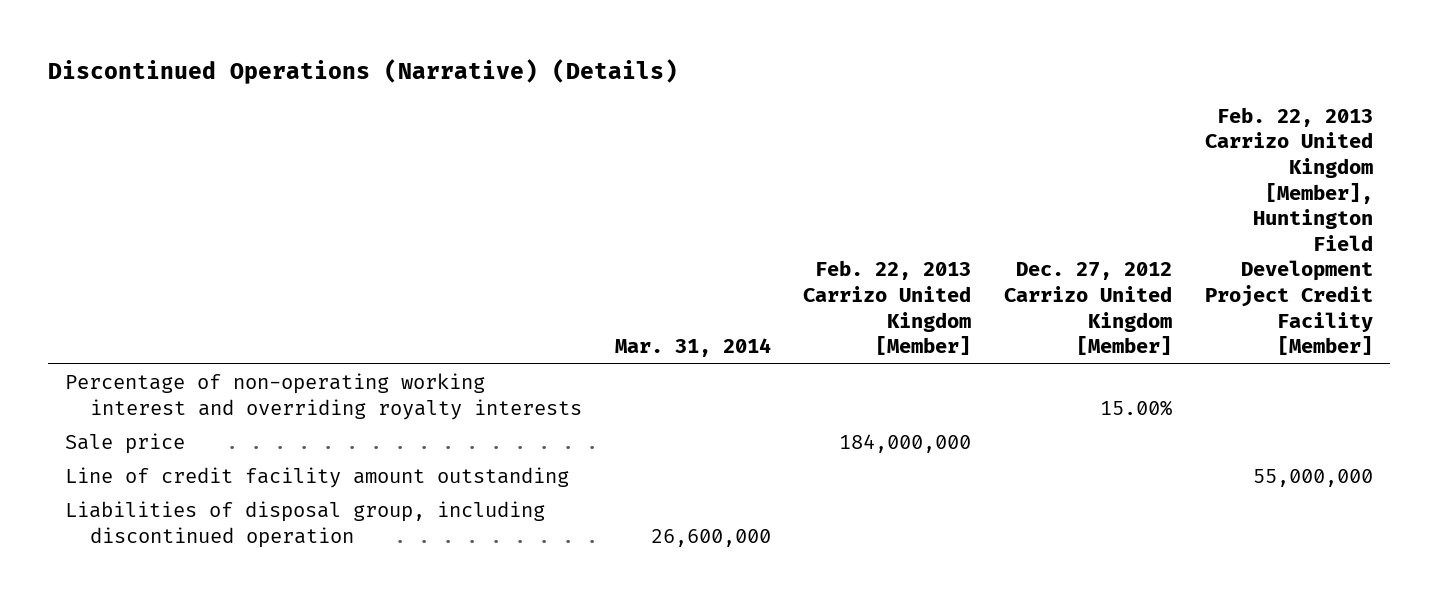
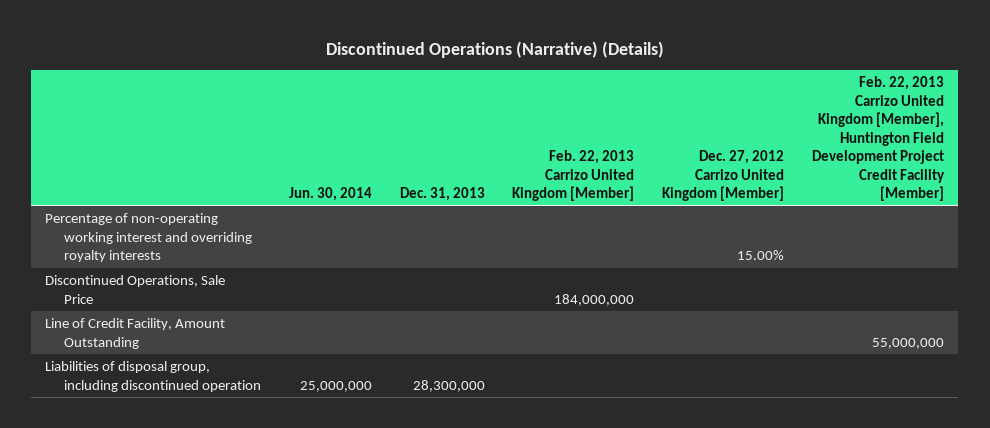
- | Mar. 31, 2014 | Feb. 22, 2013 Carrizo United Kingdom [Member] | Dec. 27, 2012 Carrizo United Kingdom [Member] | Feb. 22, 2013 Carrizo United Kingdom [Member], Huntington Field Development Project Credit Facility [Member]
+ | Jun. 30, 2014 | Dec. 31, 2013 | Feb. 22, 2013 Carrizo United Kingdom [Member] | Dec. 27, 2012 Carrizo United Kingdom [Member] | Feb. 22, 2013 Carrizo United Kingdom [Member], Huntington Field Development Project Credit Facility [Member]
- Sale price | | 184,000,000 | |
- Line of credit facility amount outstanding | | | | 55,000,000
+ Discontinued Operations, Sale Price | | | 184,000,000 | |
+ Line of Credit Facility, Amount Outstanding | | | | | 55,000,000

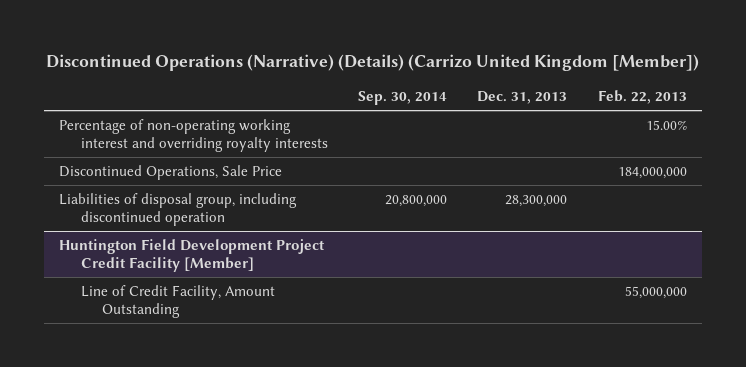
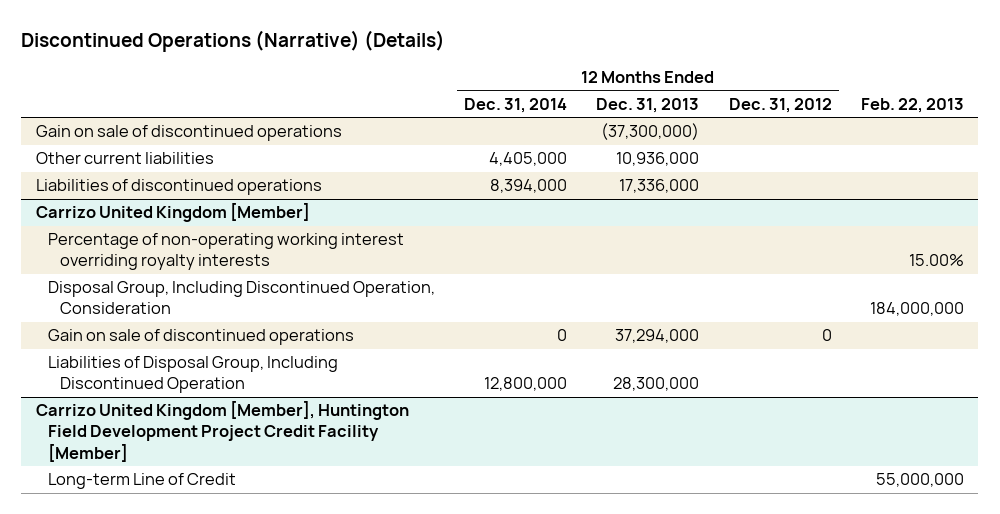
- Discontinued Operations (Narrative) (Details) (Carrizo United Kingdom [Member])
+ Discontinued Operations (Narrative) (Details)
- | Sep. 30, 2014 | Dec. 31, 2013 | Feb. 22, 2013
+ | 12 Months Ended Dec. 31, 2014 | 12 Months Ended Dec. 31, 2013 | 12 Months Ended Dec. 31, 2012 | Feb. 22, 2013
- Percentage of non-operating working interest and overriding royalty interests | | | 15.00%
- Discontinued Operations, Sale Price | | | 184,000,000
- Liabilities of disposal group, including discontinued operation | 20,800,000 | 28,300,000 |
- Huntington Field Development Project Credit Facility [Member]
- Line of Credit Facility, Amount Outstanding | | | 55,000,000
+ Gain on sale of discontinued operations | | (37,300,000) | |
+ Other current liabilities | 4,405,000 | 10,936,000 | |
+ Liabilities of discontinued operations | 8,394,000 | 17,336,000 | |
+ Carrizo United Kingdom [Member]
+ Percentage of non-operating working interest overriding royalty interests | | | | 15.00%
+ Disposal Group, Including Discontinued Operation, Consideration | | | | 184,000,000
+ Gain on sale of discontinued operations | 0 | 37,294,000 | 0 |
+ Liabilities of Disposal Group, Including Discontinued Operation | 12,800,000 | 28,300,000 | |
+ Carrizo United Kingdom [Member], Huntington Field Development Project Credit Facility [Member]
+ Long-term Line of Credit | | | | 55,000,000

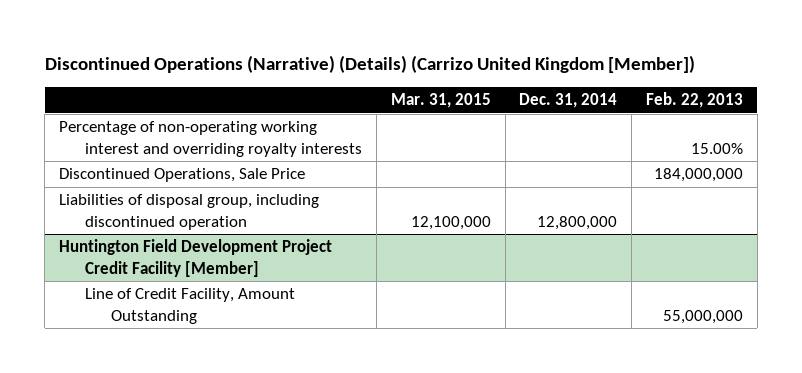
- Discontinued Operations (Narrative) (Details)
+ Discontinued Operations (Narrative) (Details) (Carrizo United Kingdom [Member])
- | 12 Months Ended Dec. 31, 2014 | 12 Months Ended Dec. 31, 2013 | 12 Months Ended Dec. 31, 2012 | Feb. 22, 2013
+ | Mar. 31, 2015 | Dec. 31, 2014 | Feb. 22, 2013
- Gain on sale of discontinued operations | | (37,300,000) | |
- Other current liabilities | 4,405,000 | 10,936,000 | |
- Liabilities of discontinued operations | 8,394,000 | 17,336,000 | |
- Carrizo United Kingdom [Member]
- Percentage of non-operating working interest overriding royalty interests | | | | 15.00%
- Disposal Group, Including Discontinued Operation, Consideration | | | | 184,000,000
- Gain on sale of discontinued operations | 0 | 37,294,000 | 0 |
- Liabilities of Disposal Group, Including Discontinued Operation | 12,800,000 | 28,300,000 | |
- Carrizo United Kingdom [Member], Huntington Field Development Project Credit Facility [Member]
- Long-term Line of Credit | | | | 55,000,000
+ Percentage of non-operating working interest and overriding royalty interests | | | 15.00%
+ Discontinued Operations, Sale Price | | | 184,000,000
+ Liabilities of disposal group, including discontinued operation | 12,100,000 | 12,800,000 |
+ Huntington Field Development Project Credit Facility [Member]
+ Line of Credit Facility, Amount Outstanding | | | 55,000,000

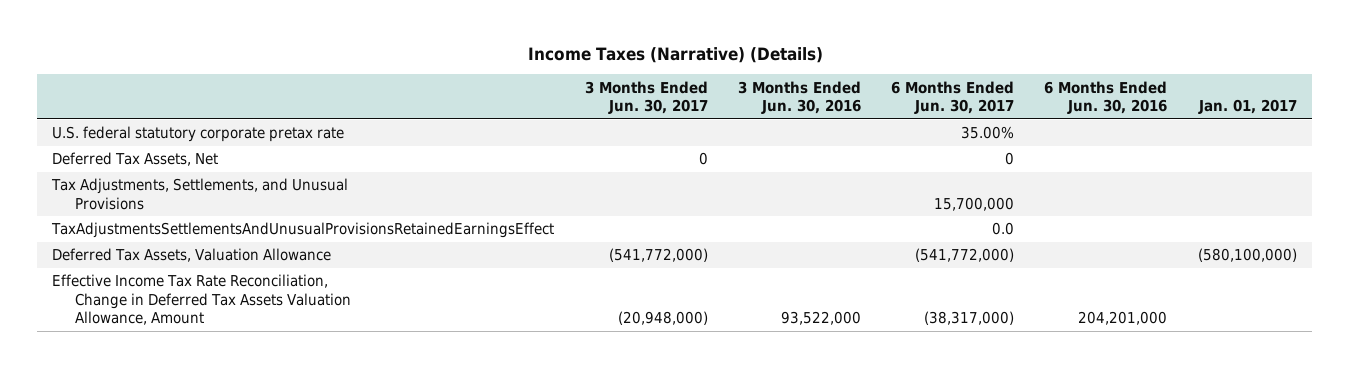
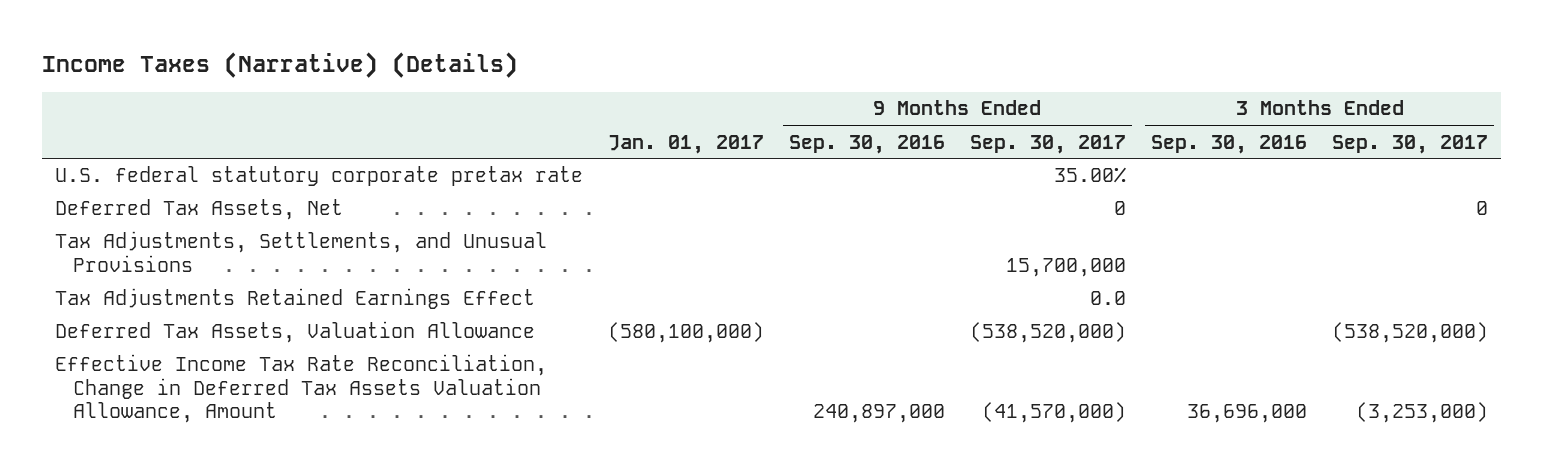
- | 3 Months Ended Jun. 30, 2017 | 3 Months Ended Jun. 30, 2016 | 6 Months Ended Jun. 30, 2017 | 6 Months Ended Jun. 30, 2016 | Jan. 01, 2017
+ | Jan. 01, 2017 | 9 Months Ended Sep. 30, 2016 | 9 Months Ended Sep. 30, 2017 | 3 Months Ended Sep. 30, 2016 | 3 Months Ended Sep. 30, 2017
- TaxAdjustmentsSettlementsAndUnusualProvisionsRetainedEarningsEffect | | | 0.0 | |
+ Tax Adjustments Retained Earnings Effect | | | 0.0 | |

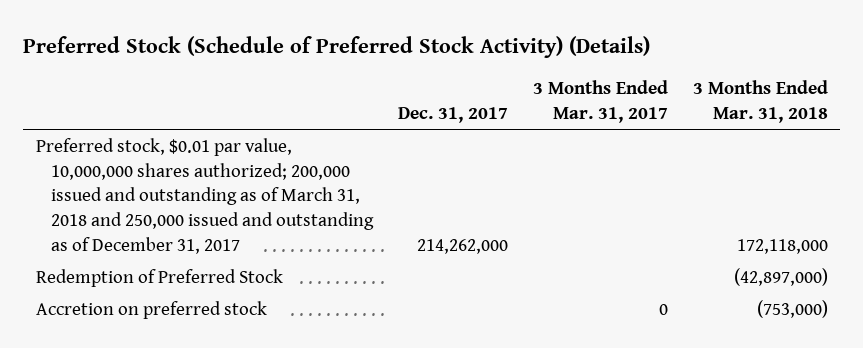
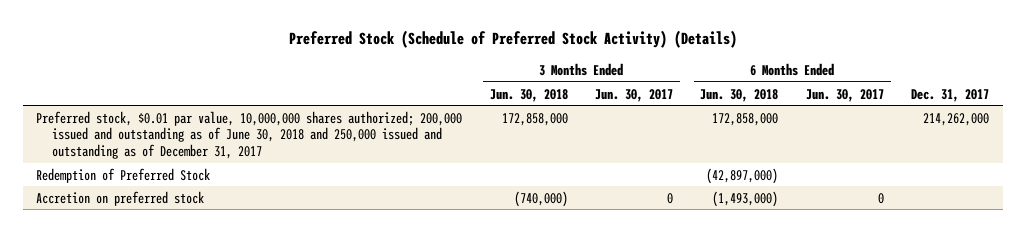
- | Dec. 31, 2017 | 3 Months Ended Mar. 31, 2017 | 3 Months Ended Mar. 31, 2018
+ | 3 Months Ended Jun. 30, 2018 | 3 Months Ended Jun. 30, 2017 | 6 Months Ended Jun. 30, 2018 | 6 Months Ended Jun. 30, 2017 | Dec. 31, 2017
- Preferred stock, $0.01 par value, 10,000,000 shares authorized; 200,000 issued and outstanding as of March 31, 2018 and 250,000 issued and outstanding as of December 31, 2017 | 214,262,000 | | 172,118,000
+ Preferred stock, $0.01 par value, 10,000,000 shares authorized; 200,000 issued and outstanding as of June 30, 2018 and 250,000 issued and outstanding as of December 31, 2017 | 172,858,000 | | 172,858,000 | | 214,262,000

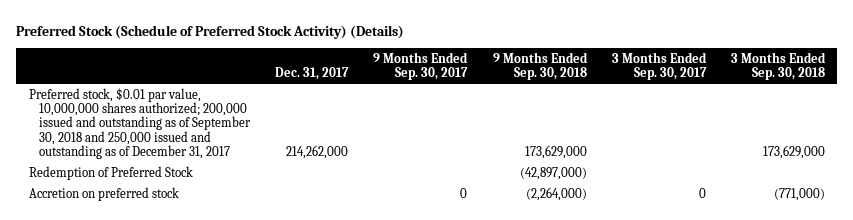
- | 3 Months Ended Jun. 30, 2018 | 3 Months Ended Jun. 30, 2017 | 6 Months Ended Jun. 30, 2018 | 6 Months Ended Jun. 30, 2017 | Dec. 31, 2017
+ | Dec. 31, 2017 | 9 Months Ended Sep. 30, 2017 | 9 Months Ended Sep. 30, 2018 | 3 Months Ended Sep. 30, 2017 | 3 Months Ended Sep. 30, 2018
- Preferred stock, $0.01 par value, 10,000,000 shares authorized; 200,000 issued and outstanding as of June 30, 2018 and 250,000 issued and outstanding as of December 31, 2017 | 172,858,000 | | 172,858,000 | | 214,262,000
+ Preferred stock, $0.01 par value, 10,000,000 shares authorized; 200,000 issued and outstanding as of September 30, 2018 and 250,000 issued and outstanding as of December 31, 2017 | 214,262,000 | | 173,629,000 | | 173,629,000

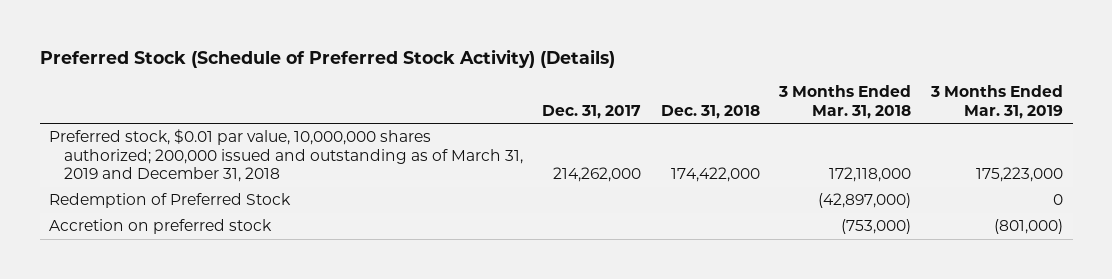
- | Dec. 31, 2017 | 9 Months Ended Sep. 30, 2017 | 9 Months Ended Sep. 30, 2018 | 3 Months Ended Sep. 30, 2017 | 3 Months Ended Sep. 30, 2018
+ | Dec. 31, 2017 | Dec. 31, 2018 | 3 Months Ended Mar. 31, 2018 | 3 Months Ended Mar. 31, 2019
- Preferred stock, $0.01 par value, 10,000,000 shares authorized; 200,000 issued and outstanding as of September 30, 2018 and 250,000 issued and outstanding as of December 31, 2017 | 214,262,000 | | 173,629,000 | | 173,629,000
+ Preferred stock, $0.01 par value, 10,000,000 shares authorized; 200,000 issued and outstanding as of March 31, 2019 and December 31, 2018 | 214,262,000 | 174,422,000 | 172,118,000 | 175,223,000

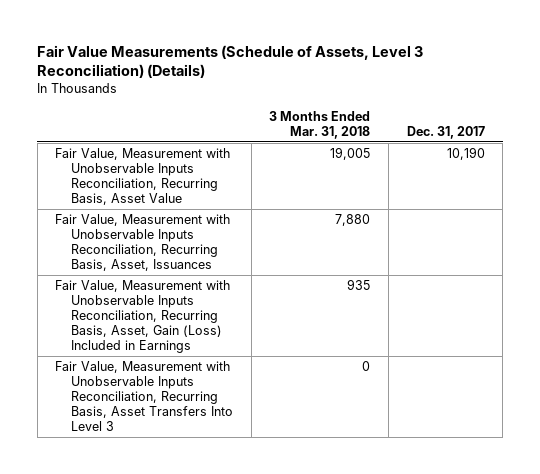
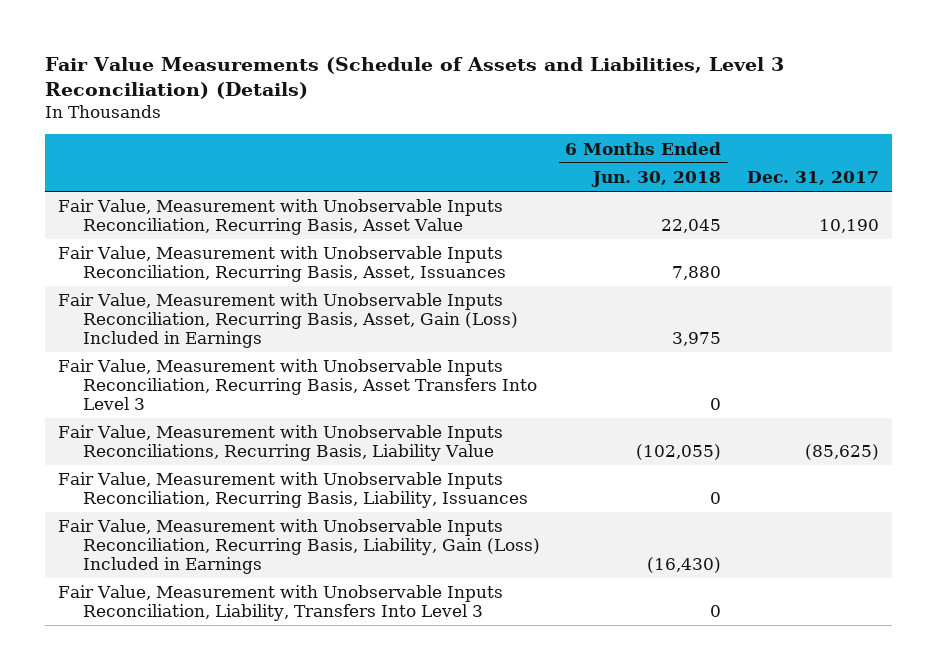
- Fair Value Measurements (Schedule of Assets, Level 3 Reconciliation) (Details)
+ Fair Value Measurements (Schedule of Assets and Liabilities, Level 3 Reconciliation) (Details)
- | 3 Months Ended Mar. 31, 2018 | Dec. 31, 2017
+ | 6 Months Ended Jun. 30, 2018 | Dec. 31, 2017
+ Fair Value, Measurement with Unobservable Inputs Reconciliations, Recurring Basis, Liability Value | (102,055) | (85,625)
+ Fair Value, Measurement with Unobservable Inputs Reconciliation, Recurring Basis, Liability, Issuances | 0 |
+ Fair Value, Measurement with Unobservable Inputs Reconciliation, Recurring Basis, Liability, Gain (Loss) Included in Earnings | (16,430) |
+ Fair Value, Measurement with Unobservable Inputs Reconciliation, Liability, Transfers Into Level 3 | 0 |

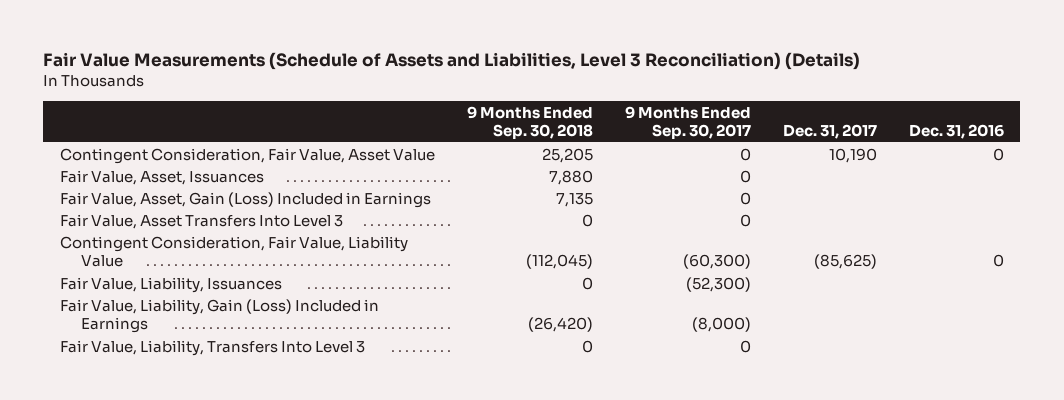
- | 6 Months Ended Jun. 30, 2018 | Dec. 31, 2017
+ | 9 Months Ended Sep. 30, 2018 | 9 Months Ended Sep. 30, 2017 | Dec. 31, 2017 | Dec. 31, 2016
- Fair Value, Measurement with Unobservable Inputs Reconciliation, Recurring Basis, Asset Value | 22,045 | 10,190
- Fair Value, Measurement with Unobservable Inputs Reconciliation, Recurring Basis, Asset, Issuances | 7,880 |
- Fair Value, Measurement with Unobservable Inputs Reconciliation, Recurring Basis, Asset, Gain (Loss) Included in Earnings | 3,975 |
- Fair Value, Measurement with Unobservable Inputs Reconciliation, Recurring Basis, Asset Transfers Into Level 3 | 0 |
- Fair Value, Measurement with Unobservable Inputs Reconciliations, Recurring Basis, Liability Value | (102,055) | (85,625)
- Fair Value, Measurement with Unobservable Inputs Reconciliation, Recurring Basis, Liability, Issuances | 0 |
- Fair Value, Measurement with Unobservable Inputs Reconciliation, Recurring Basis, Liability, Gain (Loss) Included in Earnings | (16,430) |
- Fair Value, Measurement with Unobservable Inputs Reconciliation, Liability, Transfers Into Level 3 | 0 |
+ Contingent Consideration, Fair Value, Asset Value | 25,205 | 0 | 10,190 | 0
+ Fair Value, Asset, Issuances | 7,880 | 0 | |
+ Fair Value, Asset, Gain (Loss) Included in Earnings | 7,135 | 0 | |
+ Fair Value, Asset Transfers Into Level 3 | 0 | 0 | |
+ Contingent Consideration, Fair Value, Liability Value | (112,045) | (60,300) | (85,625) | 0
+ Fair Value, Liability, Issuances | 0 | (52,300) | |
+ Fair Value, Liability, Gain (Loss) Included in Earnings | (26,420) | (8,000) | |
+ Fair Value, Liability, Transfers Into Level 3 | 0 | 0 | |

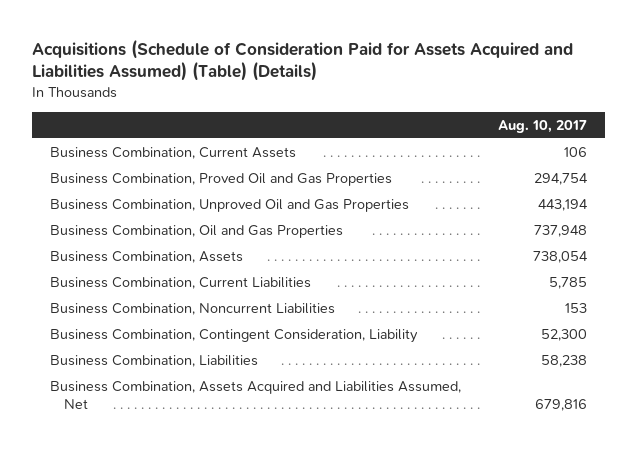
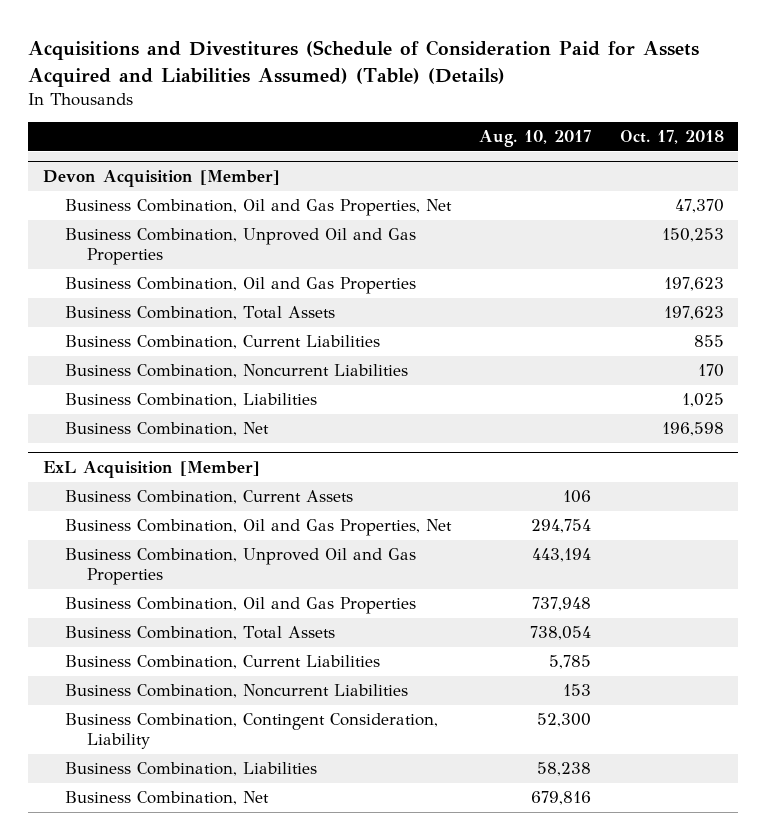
- Acquisitions (Schedule of Consideration Paid for Assets Acquired and Liabilities Assumed) (Table) (Details)
+ Acquisitions and Divestitures (Schedule of Consideration Paid for Assets Acquired and Liabilities Assumed) (Table) (Details)
- | Aug. 10, 2017
+ | Aug. 10, 2017 | Oct. 17, 2018
+ Devon Acquisition [Member]
+ Business Combination, Oil and Gas Properties, Net | | 47,370
+ Business Combination, Unproved Oil and Gas Properties | | 150,253
+ Business Combination, Oil and Gas Properties | | 197,623
+ Business Combination, Total Assets | | 197,623
+ Business Combination, Current Liabilities | | 855
+ Business Combination, Noncurrent Liabilities | | 170
+ Business Combination, Liabilities | | 1,025
+ Business Combination, Net | | 196,598
+ ExL Acquisition [Member]
- Business Combination, Proved Oil and Gas Properties | 294,754
+ Business Combination, Oil and Gas Properties, Net | 294,754 |
- Business Combination, Assets | 738,054
+ Business Combination, Total Assets | 738,054 |
- Business Combination, Assets Acquired and Liabilities Assumed, Net | 679,816
+ Business Combination, Net | 679,816 |

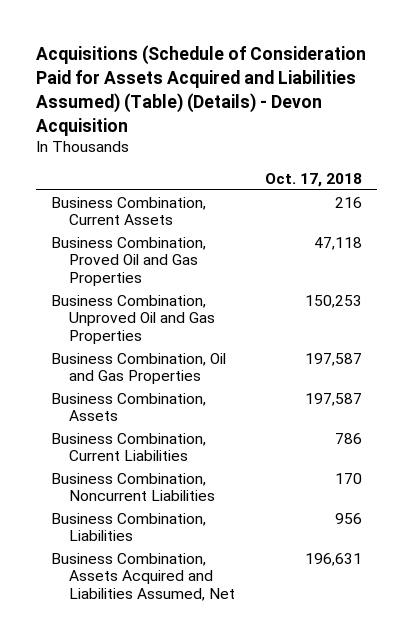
- Acquisitions and Divestitures (Schedule of Consideration Paid for Assets Acquired and Liabilities Assumed) (Table) (Details)
+ Acquisitions (Schedule of Consideration Paid for Assets Acquired and Liabilities Assumed) (Table) (Details) - Devon Acquisition
- | Aug. 10, 2017 | Oct. 17, 2018
+ | Oct. 17, 2018
- Devon Acquisition [Member]
- Business Combination, Oil and Gas Properties, Net | | 47,370
+ Business Combination, Current Assets | 216
+ Business Combination, Proved Oil and Gas Properties | 47,118
- Business Combination, Oil and Gas Properties | | 197,623
- Business Combination, Total Assets | | 197,623
- Business Combination, Current Liabilities | | 855
+ Business Combination, Oil and Gas Properties | 197,587
+ Business Combination, Assets | 197,587
+ Business Combination, Current Liabilities | 786
- Business Combination, Liabilities | | 1,025
- Business Combination, Net | | 196,598
- ExL Acquisition [Member]
- Business Combination, Current Assets | 106 |
- Business Combination, Oil and Gas Properties, Net | 294,754 |
- Business Combination, Unproved Oil and Gas Properties | 443,194 |
- Business Combination, Oil and Gas Properties | 737,948 |
- Business Combination, Total Assets | 738,054 |
- Business Combination, Current Liabilities | 5,785 |
- Business Combination, Noncurrent Liabilities | 153 |
- Business Combination, Contingent Consideration, Liability | 52,300 |
- Business Combination, Liabilities | 58,238 |
- Business Combination, Net | 679,816 |
+ Business Combination, Liabilities | 956
+ Business Combination, Assets Acquired and Liabilities Assumed, Net | 196,631

